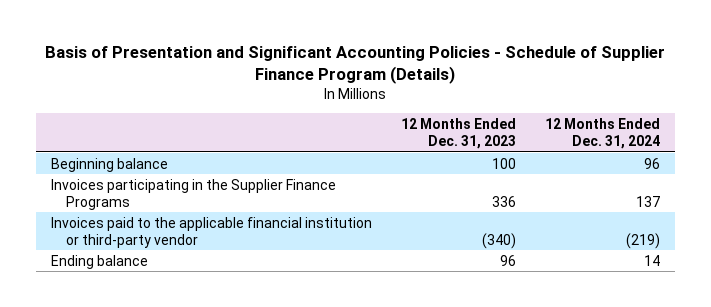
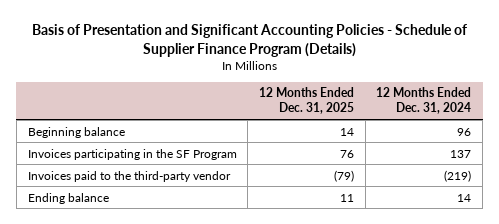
- | 12 Months Ended Dec. 31, 2023 | 12 Months Ended Dec. 31, 2024
+ | 12 Months Ended Dec. 31, 2025 | 12 Months Ended Dec. 31, 2024
- Invoices participating in the Supplier Finance Programs | 336 | 137
- Invoices paid to the applicable financial institution or third-party vendor | (340) | (219)
+ Invoices participating in the SF Program | 76 | 137
+ Invoices paid to the third-party vendor | (79) | (219)

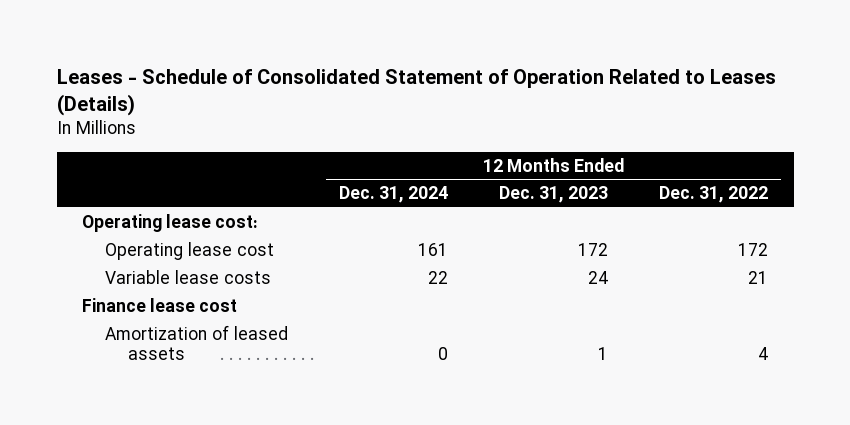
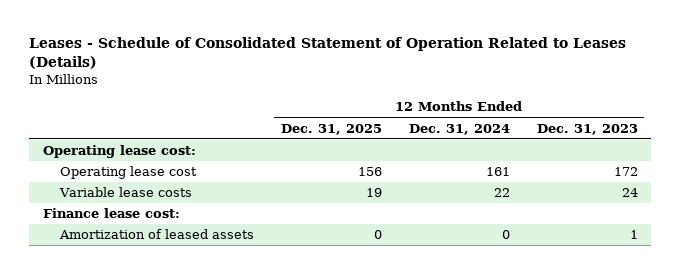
- | 12 Months Ended Dec. 31, 2024 | 12 Months Ended Dec. 31, 2023 | 12 Months Ended Dec. 31, 2022
+ | 12 Months Ended Dec. 31, 2025 | 12 Months Ended Dec. 31, 2024 | 12 Months Ended Dec. 31, 2023
- Finance lease cost
+ Finance lease cost:

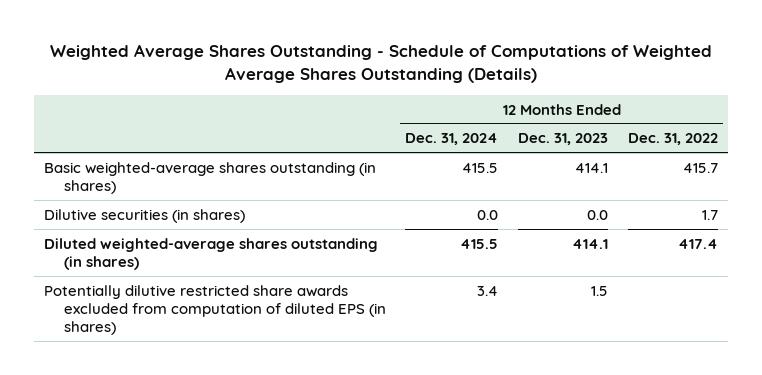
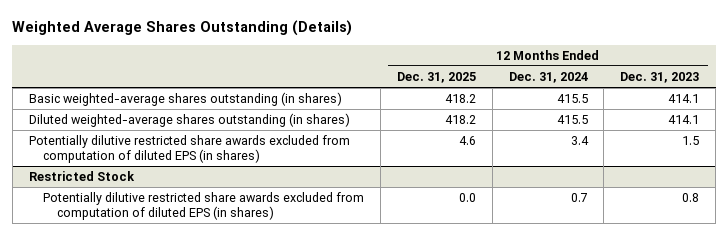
- Weighted Average Shares Outstanding - Schedule of Computations of Weighted Average Shares Outstanding (Details)
+ Weighted Average Shares Outstanding (Details)
- | 12 Months Ended Dec. 31, 2024 | 12 Months Ended Dec. 31, 2023 | 12 Months Ended Dec. 31, 2022
+ | 12 Months Ended Dec. 31, 2025 | 12 Months Ended Dec. 31, 2024 | 12 Months Ended Dec. 31, 2023
- Dilutive securities (in shares) | 0.0 | 0.0 | 1.7
+ Restricted Stock
+ Potentially dilutive restricted share awards excluded from computation of diluted EPS (in shares) | 0.0 | 0.7 | 0.8

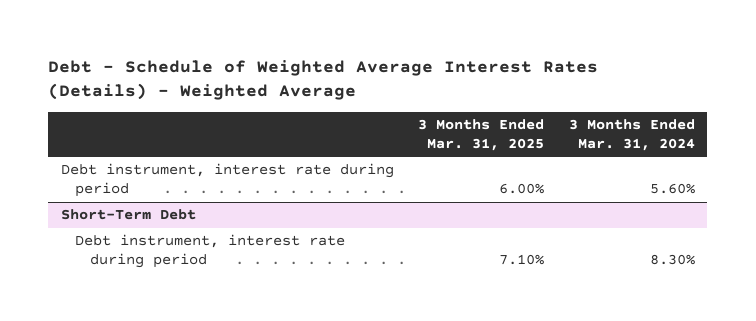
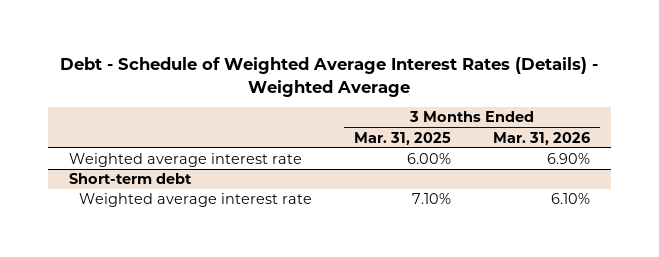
- | 3 Months Ended Mar. 31, 2025 | 3 Months Ended Mar. 31, 2024
+ | 3 Months Ended Mar. 31, 2025 | 3 Months Ended Mar. 31, 2026
- Debt instrument, interest rate during period | 6.00% | 5.60%
- Short-Term Debt
- Debt instrument, interest rate during period | 7.10% | 8.30%
+ Weighted average interest rate | 6.00% | 6.90%
+ Short-term debt
+ Weighted average interest rate | 7.10% | 6.10%

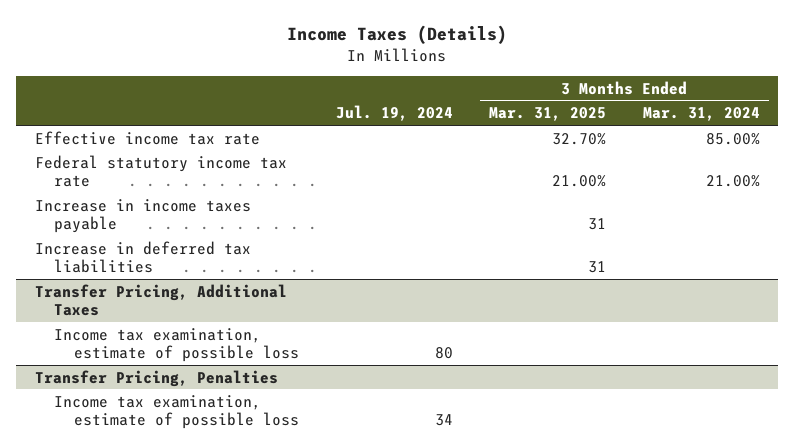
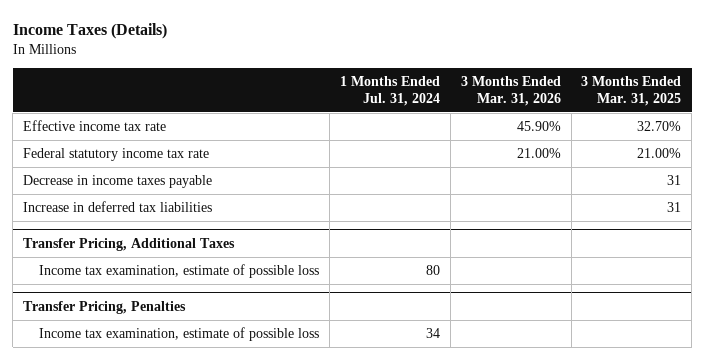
- | Jul. 19, 2024 | 3 Months Ended Mar. 31, 2025 | 3 Months Ended Mar. 31, 2024
+ | 1 Months Ended Jul. 31, 2024 | 3 Months Ended Mar. 31, 2026 | 3 Months Ended Mar. 31, 2025
- Increase in income taxes payable | | 31 |
+ Decrease in income taxes payable | | | 31

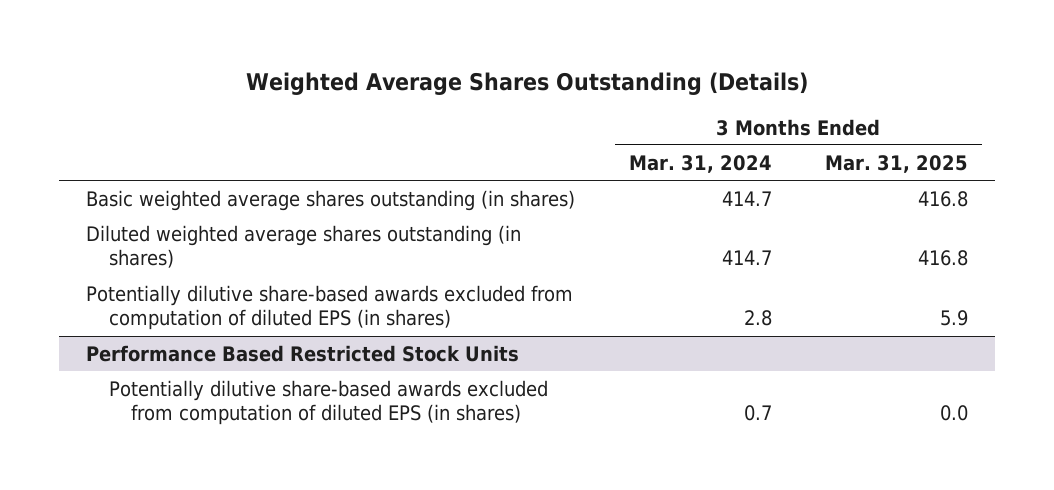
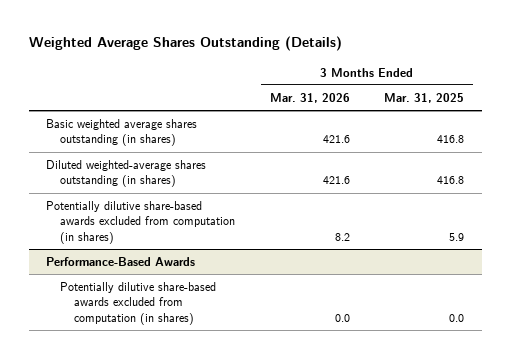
- | 3 Months Ended Mar. 31, 2024 | 3 Months Ended Mar. 31, 2025
+ | 3 Months Ended Mar. 31, 2026 | 3 Months Ended Mar. 31, 2025
- Diluted weighted average shares outstanding (in shares) | 414.7 | 416.8
- Potentially dilutive share-based awards excluded from computation of diluted EPS (in shares) | 2.8 | 5.9
- Performance Based Restricted Stock Units
- Potentially dilutive share-based awards excluded from computation of diluted EPS (in shares) | 0.7 | 0.0
+ Diluted weighted-average shares outstanding (in shares) | 421.6 | 416.8
+ Potentially dilutive share-based awards excluded from computation (in shares) | 8.2 | 5.9
+ Performance-Based Awards
+ Potentially dilutive share-based awards excluded from computation (in shares) | 0.0 | 0.0

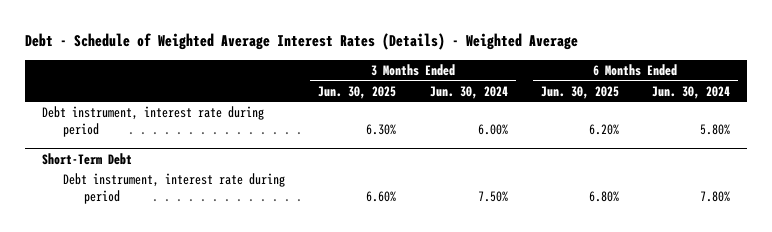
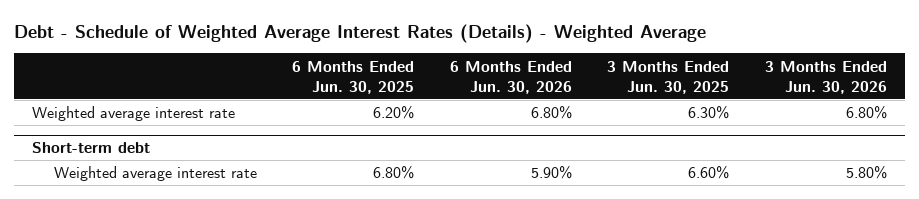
- | 3 Months Ended Jun. 30, 2025 | 3 Months Ended Jun. 30, 2024 | 6 Months Ended Jun. 30, 2025 | 6 Months Ended Jun. 30, 2024
+ | 6 Months Ended Jun. 30, 2025 | 6 Months Ended Jun. 30, 2026 | 3 Months Ended Jun. 30, 2025 | 3 Months Ended Jun. 30, 2026
- Debt instrument, interest rate during period | 6.30% | 6.00% | 6.20% | 5.80%
- Short-Term Debt
- Debt instrument, interest rate during period | 6.60% | 7.50% | 6.80% | 7.80%
+ Weighted average interest rate | 6.20% | 6.80% | 6.30% | 6.80%
+ Short-term debt
+ Weighted average interest rate | 6.80% | 5.90% | 6.60% | 5.80%

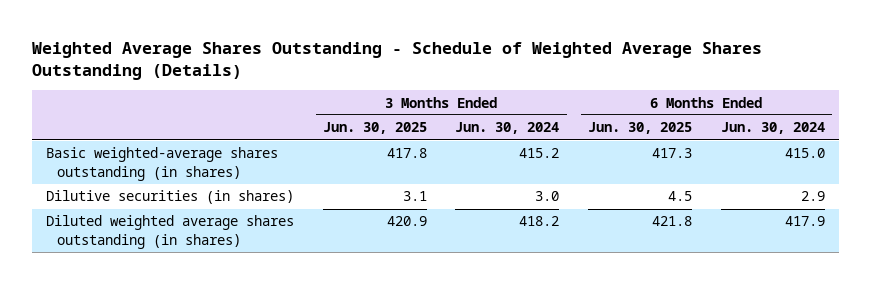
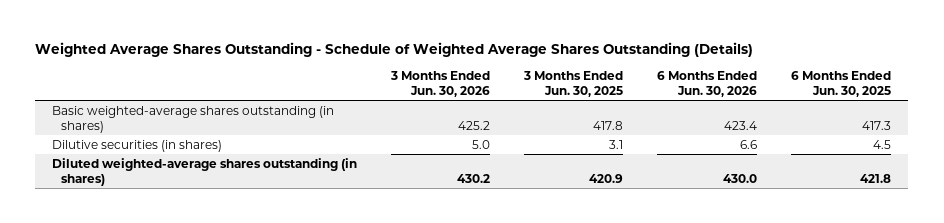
- | 3 Months Ended Jun. 30, 2025 | 3 Months Ended Jun. 30, 2024 | 6 Months Ended Jun. 30, 2025 | 6 Months Ended Jun. 30, 2024
+ | 3 Months Ended Jun. 30, 2026 | 3 Months Ended Jun. 30, 2025 | 6 Months Ended Jun. 30, 2026 | 6 Months Ended Jun. 30, 2025
- Diluted weighted average shares outstanding (in shares) | 420.9 | 418.2 | 421.8 | 417.9
+ Diluted weighted-average shares outstanding (in shares) | 430.2 | 420.9 | 430.0 | 421.8

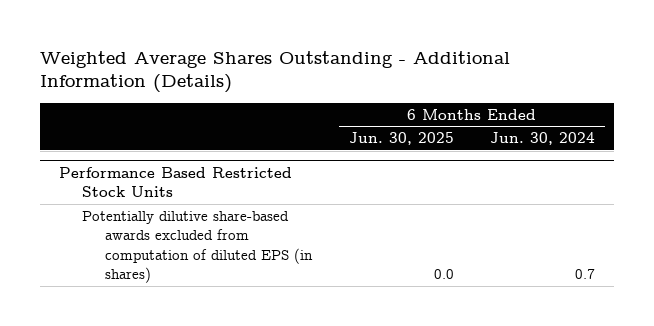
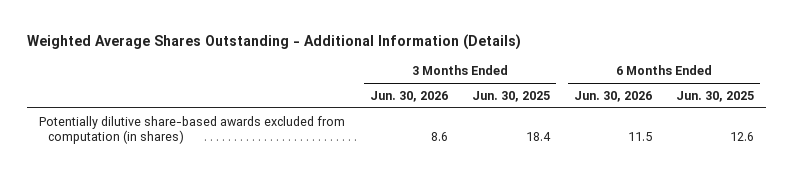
- | 6 Months Ended Jun. 30, 2025 | 6 Months Ended Jun. 30, 2024
+ | 3 Months Ended Jun. 30, 2026 | 3 Months Ended Jun. 30, 2025 | 6 Months Ended Jun. 30, 2026 | 6 Months Ended Jun. 30, 2025
- Performance Based Restricted Stock Units
- Potentially dilutive share-based awards excluded from computation of diluted EPS (in shares) | 0.0 | 0.7
+ Potentially dilutive share-based awards excluded from computation (in shares) | 8.6 | 18.4 | 11.5 | 12.6

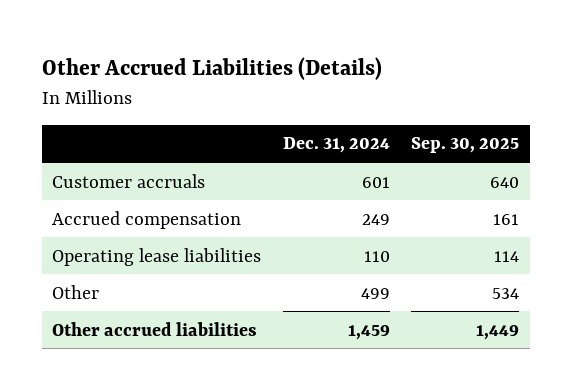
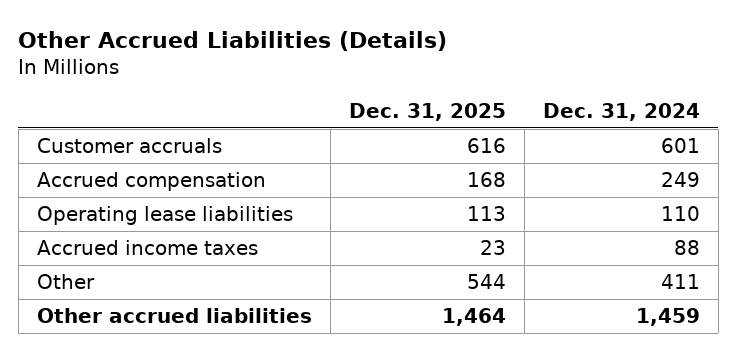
- | Dec. 31, 2024 | Sep. 30, 2025
+ | Dec. 31, 2025 | Dec. 31, 2024
- Other | 499 | 534
+ Accrued income taxes | 23 | 88
+ Other | 544 | 411

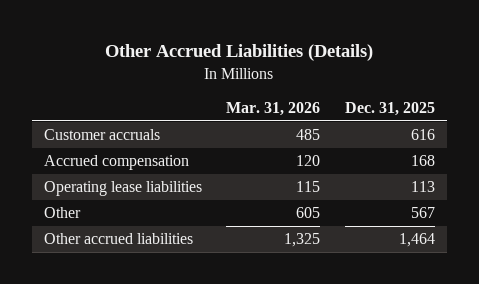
- | Dec. 31, 2025 | Dec. 31, 2024
+ | Mar. 31, 2026 | Dec. 31, 2025
- Accrued income taxes | 23 | 88
- Other | 544 | 411
+ Other | 605 | 567

